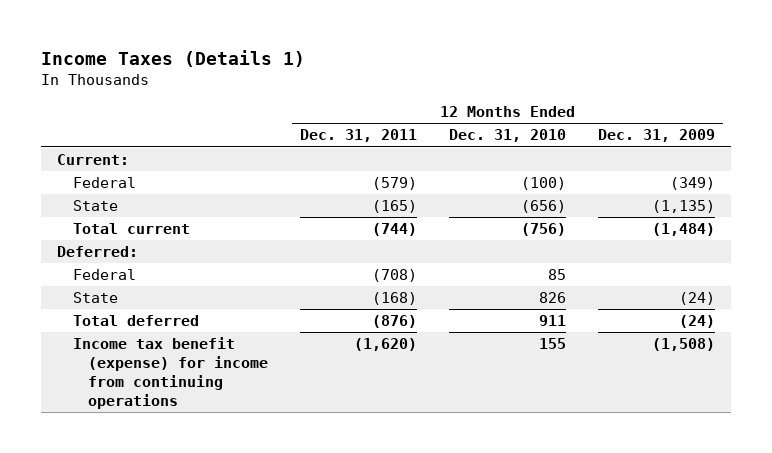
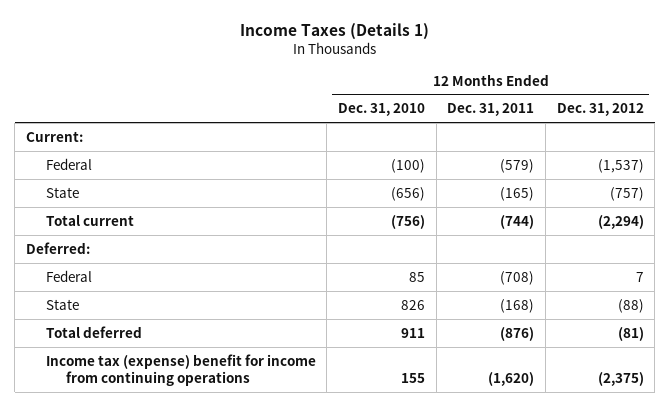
- | 12 Months Ended Dec. 31, 2011 | 12 Months Ended Dec. 31, 2010 | 12 Months Ended Dec. 31, 2009
+ | 12 Months Ended Dec. 31, 2010 | 12 Months Ended Dec. 31, 2011 | 12 Months Ended Dec. 31, 2012
- Income tax benefit (expense) for income from continuing operations | (1,620) | 155 | (1,508)
+ Income tax (expense) benefit for income from continuing operations | 155 | (1,620) | (2,375)

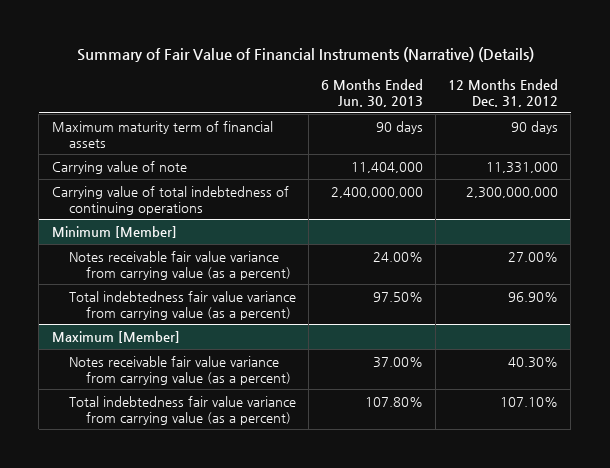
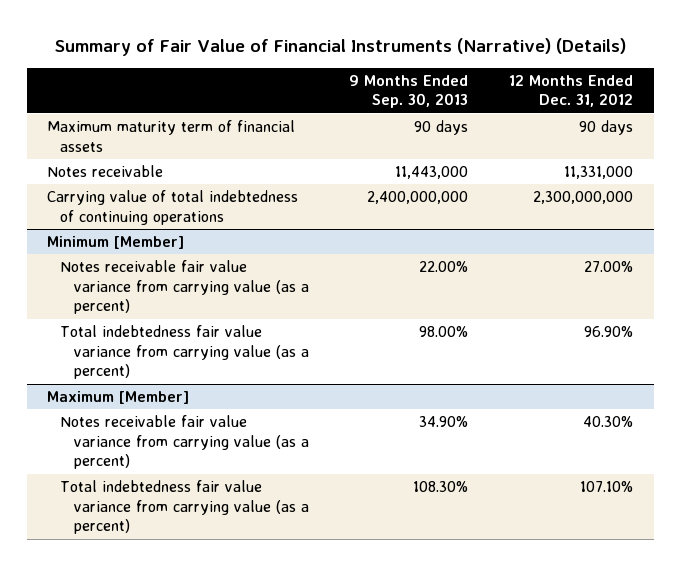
- | 6 Months Ended Jun. 30, 2013 | 12 Months Ended Dec. 31, 2012
+ | 9 Months Ended Sep. 30, 2013 | 12 Months Ended Dec. 31, 2012
- Carrying value of note | 11,404,000 | 11,331,000
+ Notes receivable | 11,443,000 | 11,331,000

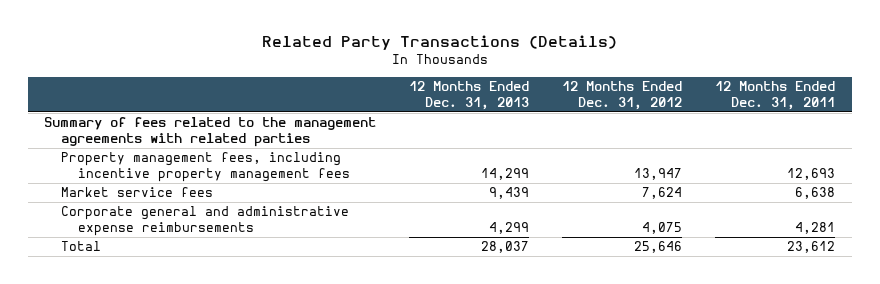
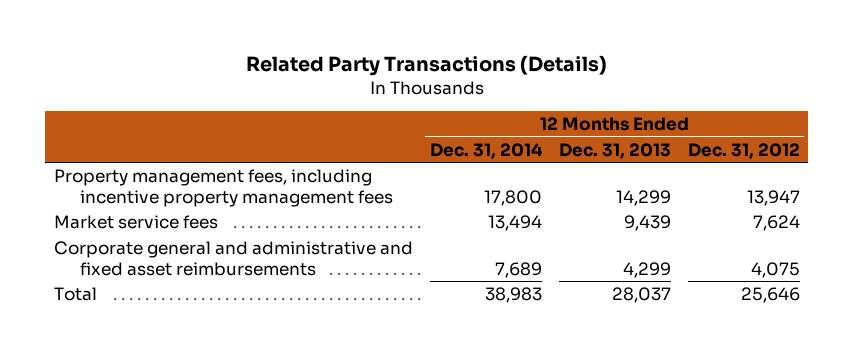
- | 12 Months Ended Dec. 31, 2013 | 12 Months Ended Dec. 31, 2012 | 12 Months Ended Dec. 31, 2011
+ | 12 Months Ended Dec. 31, 2014 | 12 Months Ended Dec. 31, 2013 | 12 Months Ended Dec. 31, 2012
- Summary of fees related to the management agreements with related parties
- Corporate general and administrative expense reimbursements | 4,299 | 4,075 | 4,281
+ Corporate general and administrative and fixed asset reimbursements | 7,689 | 4,299 | 4,075

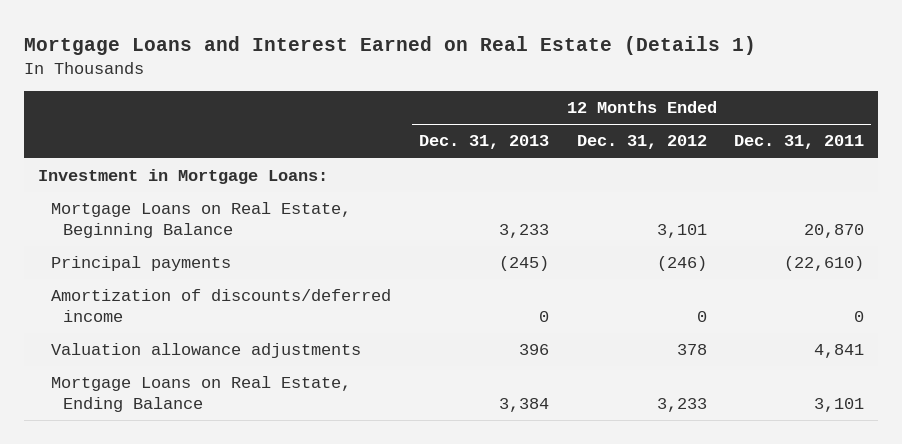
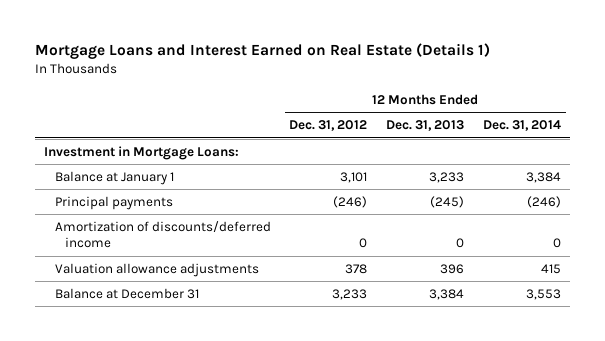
- | 12 Months Ended Dec. 31, 2013 | 12 Months Ended Dec. 31, 2012 | 12 Months Ended Dec. 31, 2011
+ | 12 Months Ended Dec. 31, 2012 | 12 Months Ended Dec. 31, 2013 | 12 Months Ended Dec. 31, 2014
- Mortgage Loans on Real Estate, Beginning Balance | 3,233 | 3,101 | 20,870
+ Balance at January 1 | 3,101 | 3,233 | 3,384
- Mortgage Loans on Real Estate, Ending Balance | 3,384 | 3,233 | 3,101
+ Balance at December 31 | 3,233 | 3,384 | 3,553

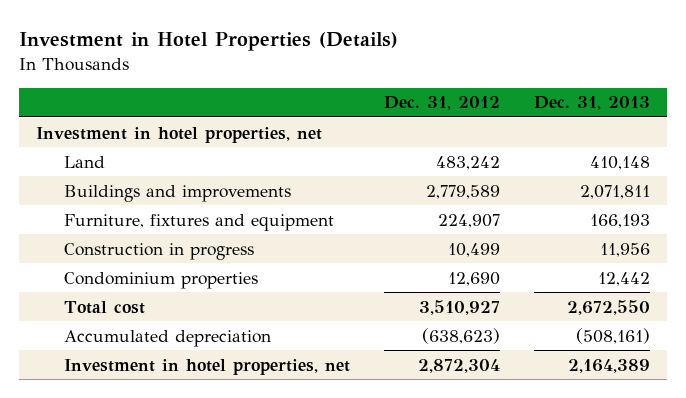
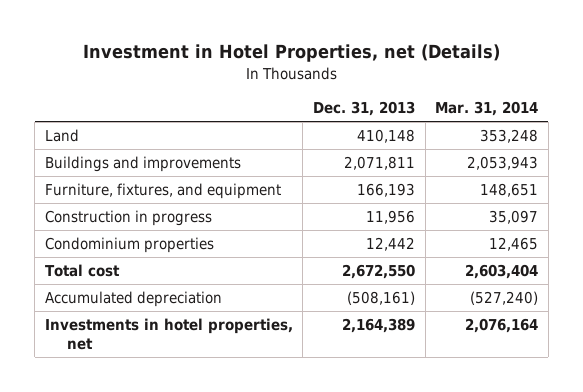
- Investment in Hotel Properties (Details)
+ Investment in Hotel Properties, net (Details)
- | Dec. 31, 2012 | Dec. 31, 2013
+ | Dec. 31, 2013 | Mar. 31, 2014
- Investment in hotel properties, net
- Furniture, fixtures and equipment | 224,907 | 166,193
+ Furniture, fixtures, and equipment | 166,193 | 148,651
- Investment in hotel properties, net | 2,872,304 | 2,164,389
+ Investments in hotel properties, net | 2,164,389 | 2,076,164

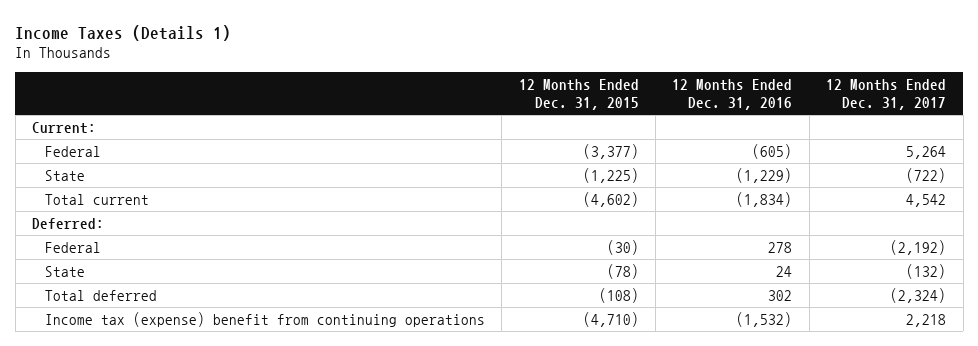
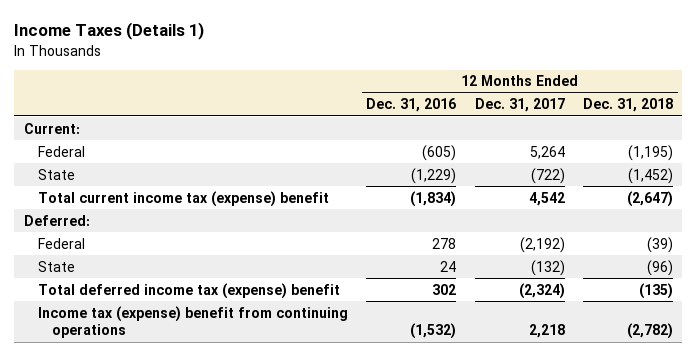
- | 12 Months Ended Dec. 31, 2015 | 12 Months Ended Dec. 31, 2016 | 12 Months Ended Dec. 31, 2017
+ | 12 Months Ended Dec. 31, 2016 | 12 Months Ended Dec. 31, 2017 | 12 Months Ended Dec. 31, 2018
- Total current | (4,602) | (1,834) | 4,542
+ Total current income tax (expense) benefit | (1,834) | 4,542 | (2,647)
- Total deferred | (108) | 302 | (2,324)
+ Total deferred income tax (expense) benefit | 302 | (2,324) | (135)

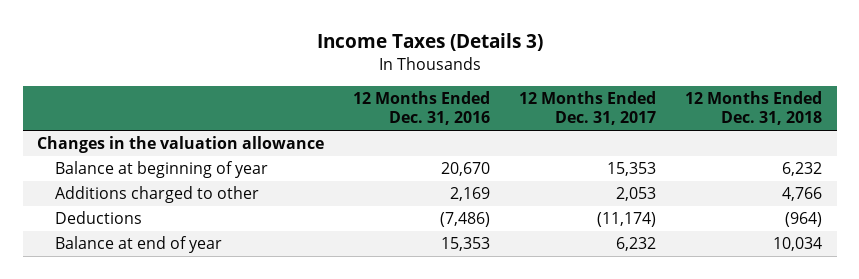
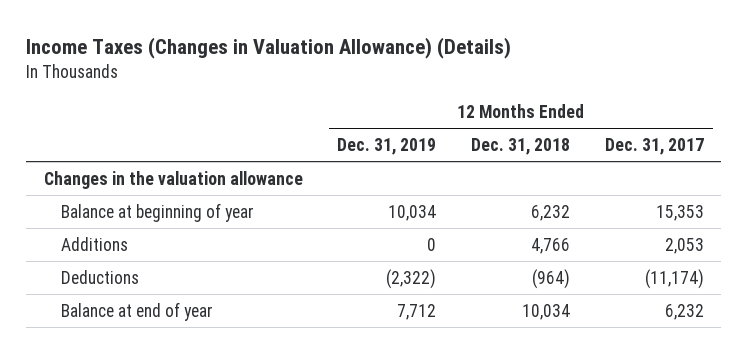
- Income Taxes (Details 3)
+ Income Taxes (Changes in Valuation Allowance) (Details)
- | 12 Months Ended Dec. 31, 2016 | 12 Months Ended Dec. 31, 2017 | 12 Months Ended Dec. 31, 2018
+ | 12 Months Ended Dec. 31, 2019 | 12 Months Ended Dec. 31, 2018 | 12 Months Ended Dec. 31, 2017
- Additions charged to other | 2,169 | 2,053 | 4,766
+ Additions | 0 | 4,766 | 2,053

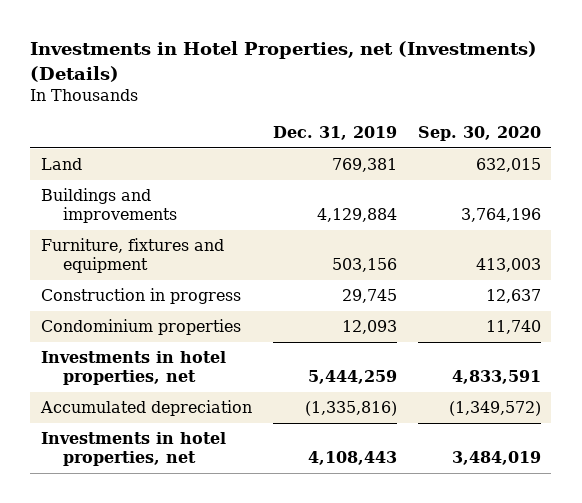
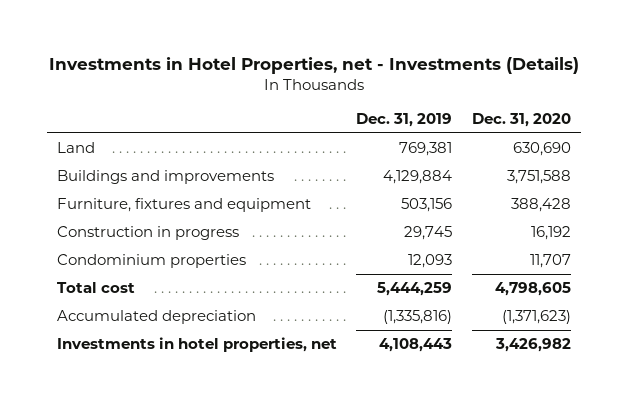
- Investments in Hotel Properties, net (Investments) (Details)
+ Investments in Hotel Properties, net - Investments (Details)
- | Dec. 31, 2019 | Sep. 30, 2020
+ | Dec. 31, 2019 | Dec. 31, 2020
- Investments in hotel properties, net | 5,444,259 | 4,833,591
+ Total cost | 5,444,259 | 4,798,605

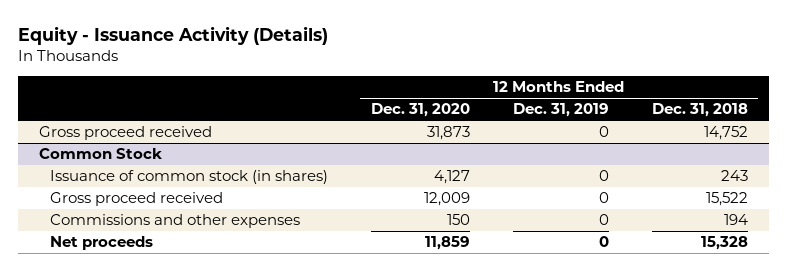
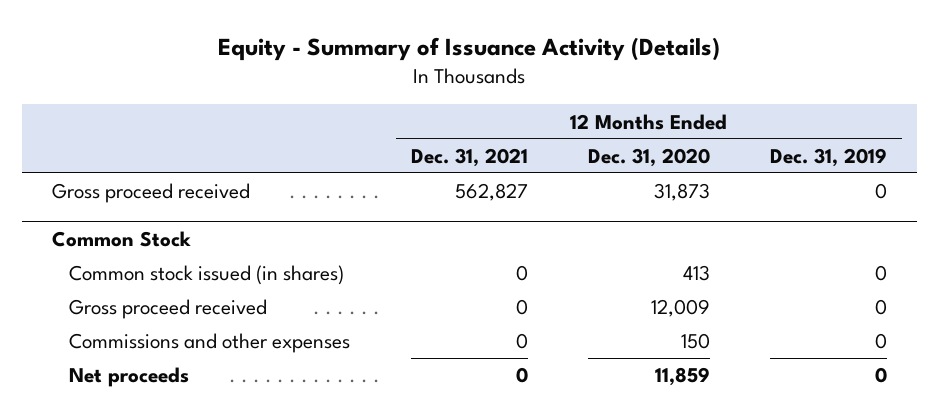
- Equity - Issuance Activity (Details)
+ Equity - Summary of Issuance Activity (Details)
- | 12 Months Ended Dec. 31, 2020 | 12 Months Ended Dec. 31, 2019 | 12 Months Ended Dec. 31, 2018
+ | 12 Months Ended Dec. 31, 2021 | 12 Months Ended Dec. 31, 2020 | 12 Months Ended Dec. 31, 2019
@ Common Stock
- Issuance of common stock (in shares) | 4,127 | 0 | 243
+ Common stock issued (in shares) | 0 | 413 | 0

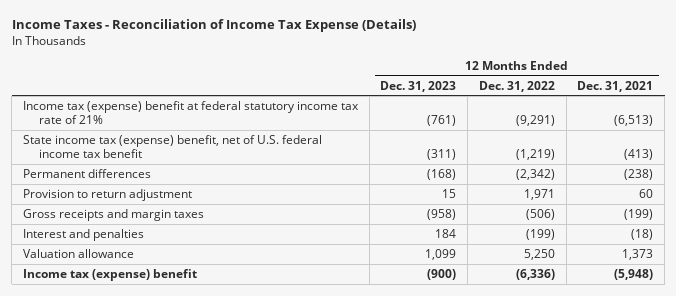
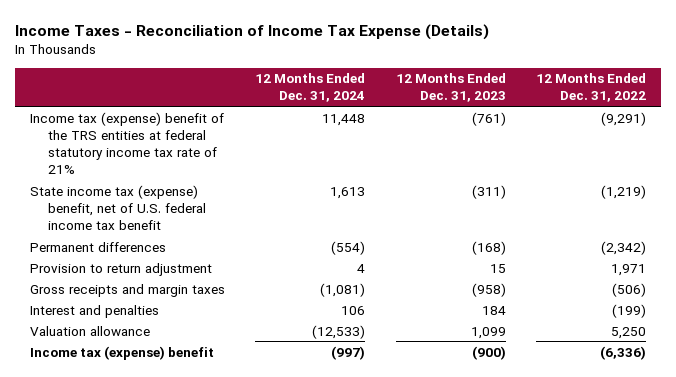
- | 12 Months Ended Dec. 31, 2023 | 12 Months Ended Dec. 31, 2022 | 12 Months Ended Dec. 31, 2021
+ | 12 Months Ended Dec. 31, 2024 | 12 Months Ended Dec. 31, 2023 | 12 Months Ended Dec. 31, 2022
- Income tax (expense) benefit at federal statutory income tax rate of 21% | (761) | (9,291) | (6,513)
+ Income tax (expense) benefit of the TRS entities at federal statutory income tax rate of 21% | 11,448 | (761) | (9,291)

